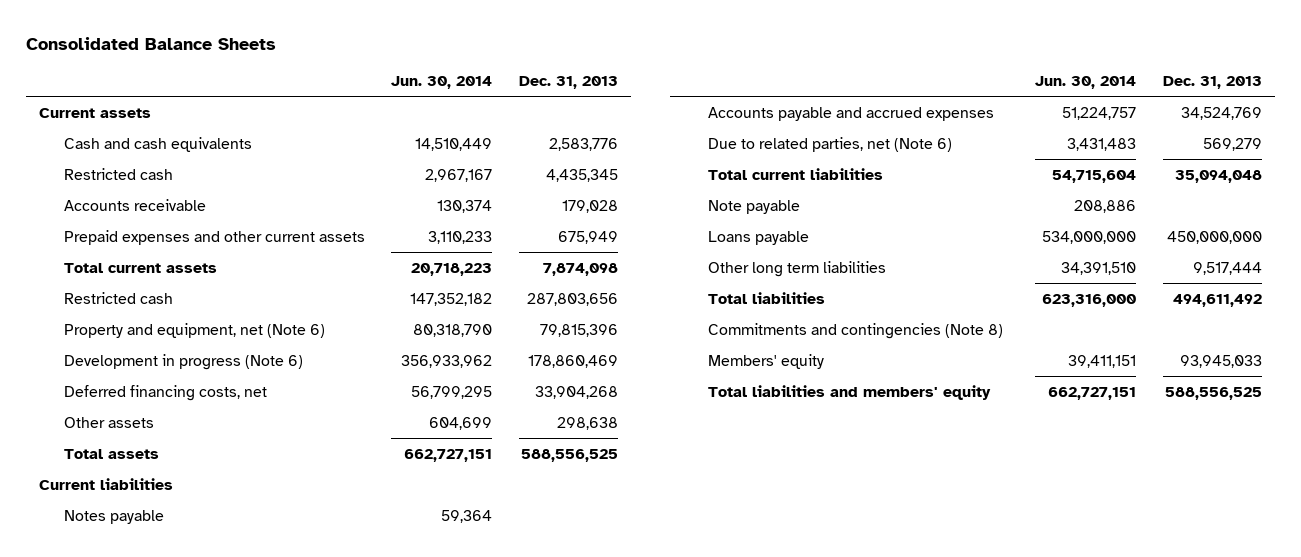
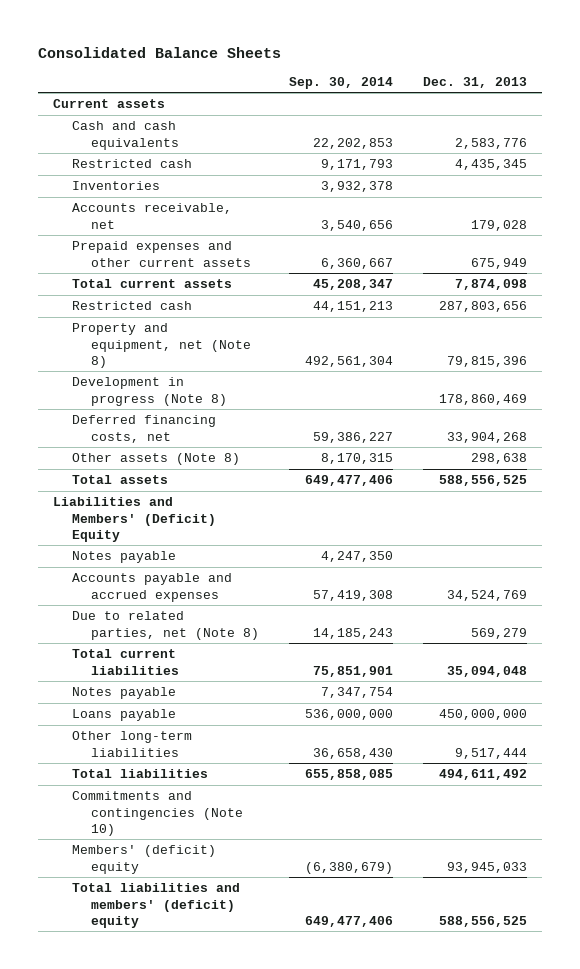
- | Jun. 30, 2014 | Dec. 31, 2013
+ | Sep. 30, 2014 | Dec. 31, 2013
- Accounts receivable | 130,374 | 179,028
+ Inventories | 3,932,378 |
+ Accounts receivable, net | 3,540,656 | 179,028
- Property and equipment, net (Note 6) | 80,318,790 | 79,815,396
- Development in progress (Note 6) | 356,933,962 | 178,860,469
+ Property and equipment, net (Note 8) | 492,561,304 | 79,815,396
+ Development in progress (Note 8) | | 178,860,469
- Other assets | 604,699 | 298,638
+ Other assets (Note 8) | 8,170,315 | 298,638
- Current liabilities
+ Liabilities and Members' (Deficit) Equity
- Due to related parties, net (Note 6) | 3,431,483 | 569,279
+ Due to related parties, net (Note 8) | 14,185,243 | 569,279
- Note payable | 208,886 |
+ Notes payable | 7,347,754 |
- Other long term liabilities | 34,391,510 | 9,517,444
+ Other long-term liabilities | 36,658,430 | 9,517,444
- Commitments and contingencies (Note 8)
- Members' equity | 39,411,151 | 93,945,033
- Total liabilities and members' equity | 662,727,151 | 588,556,525
+ Commitments and contingencies (Note 10)
+ Members' (deficit) equity | (6,380,679) | 93,945,033
+ Total liabilities and members' (deficit) equity | 649,477,406 | 588,556,525

